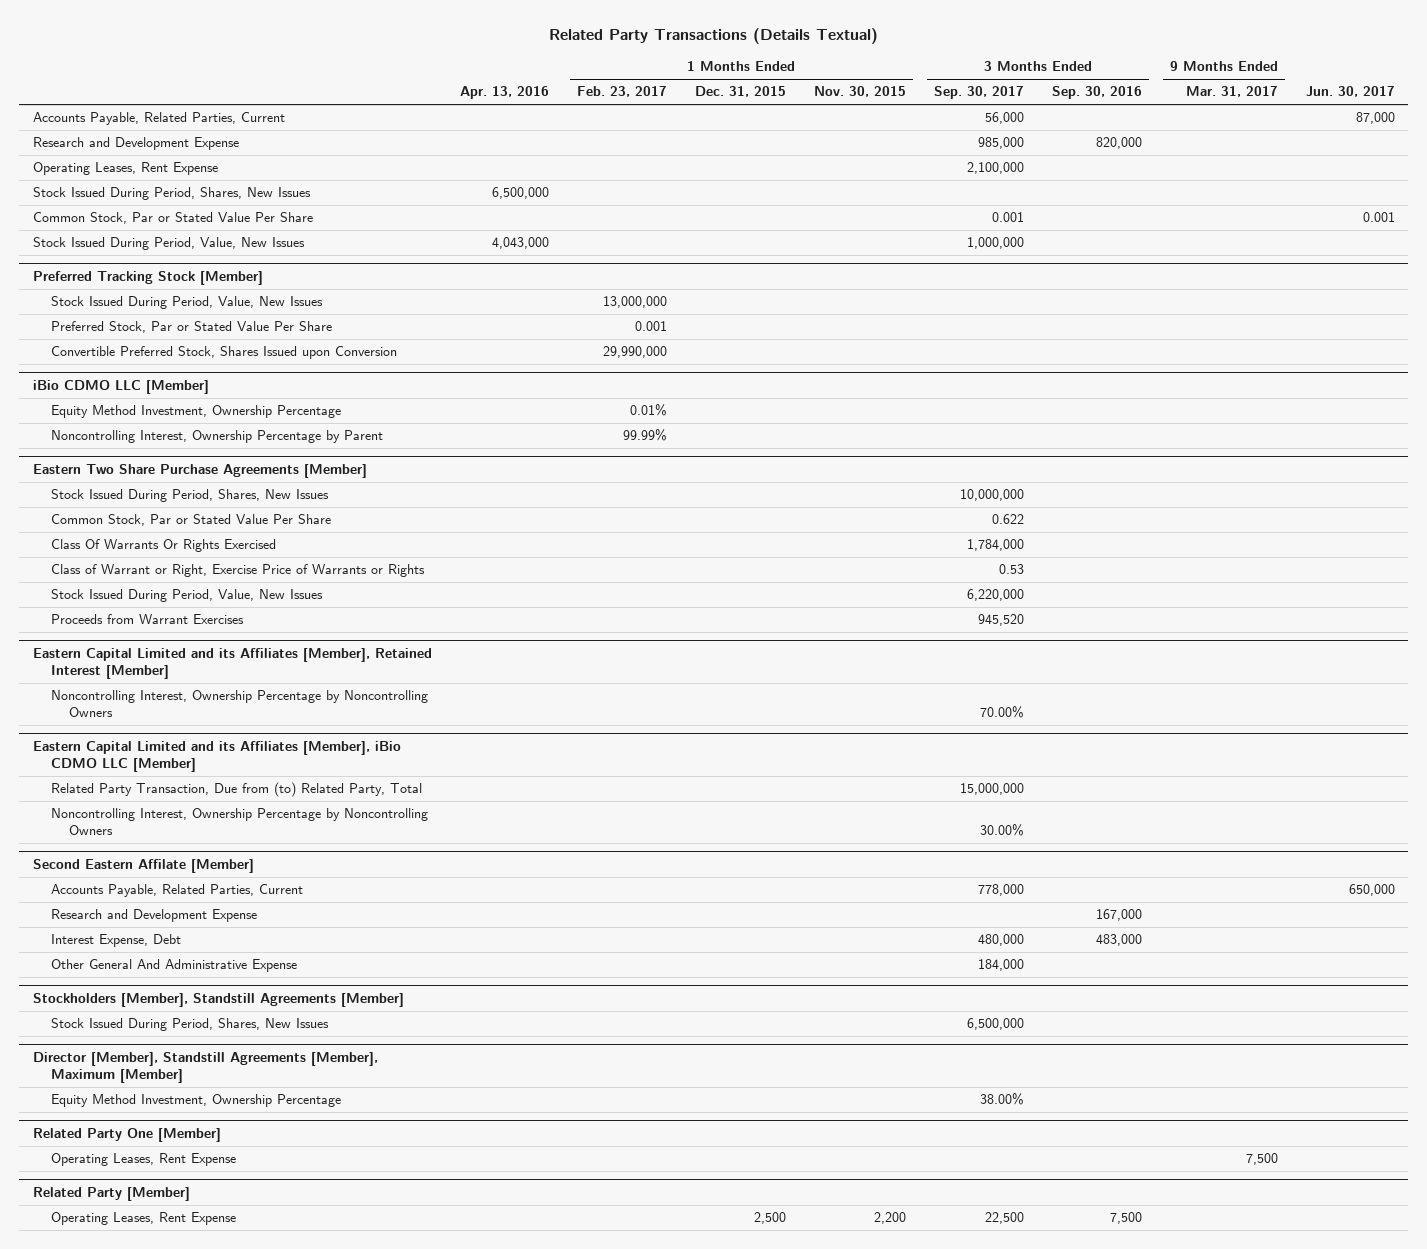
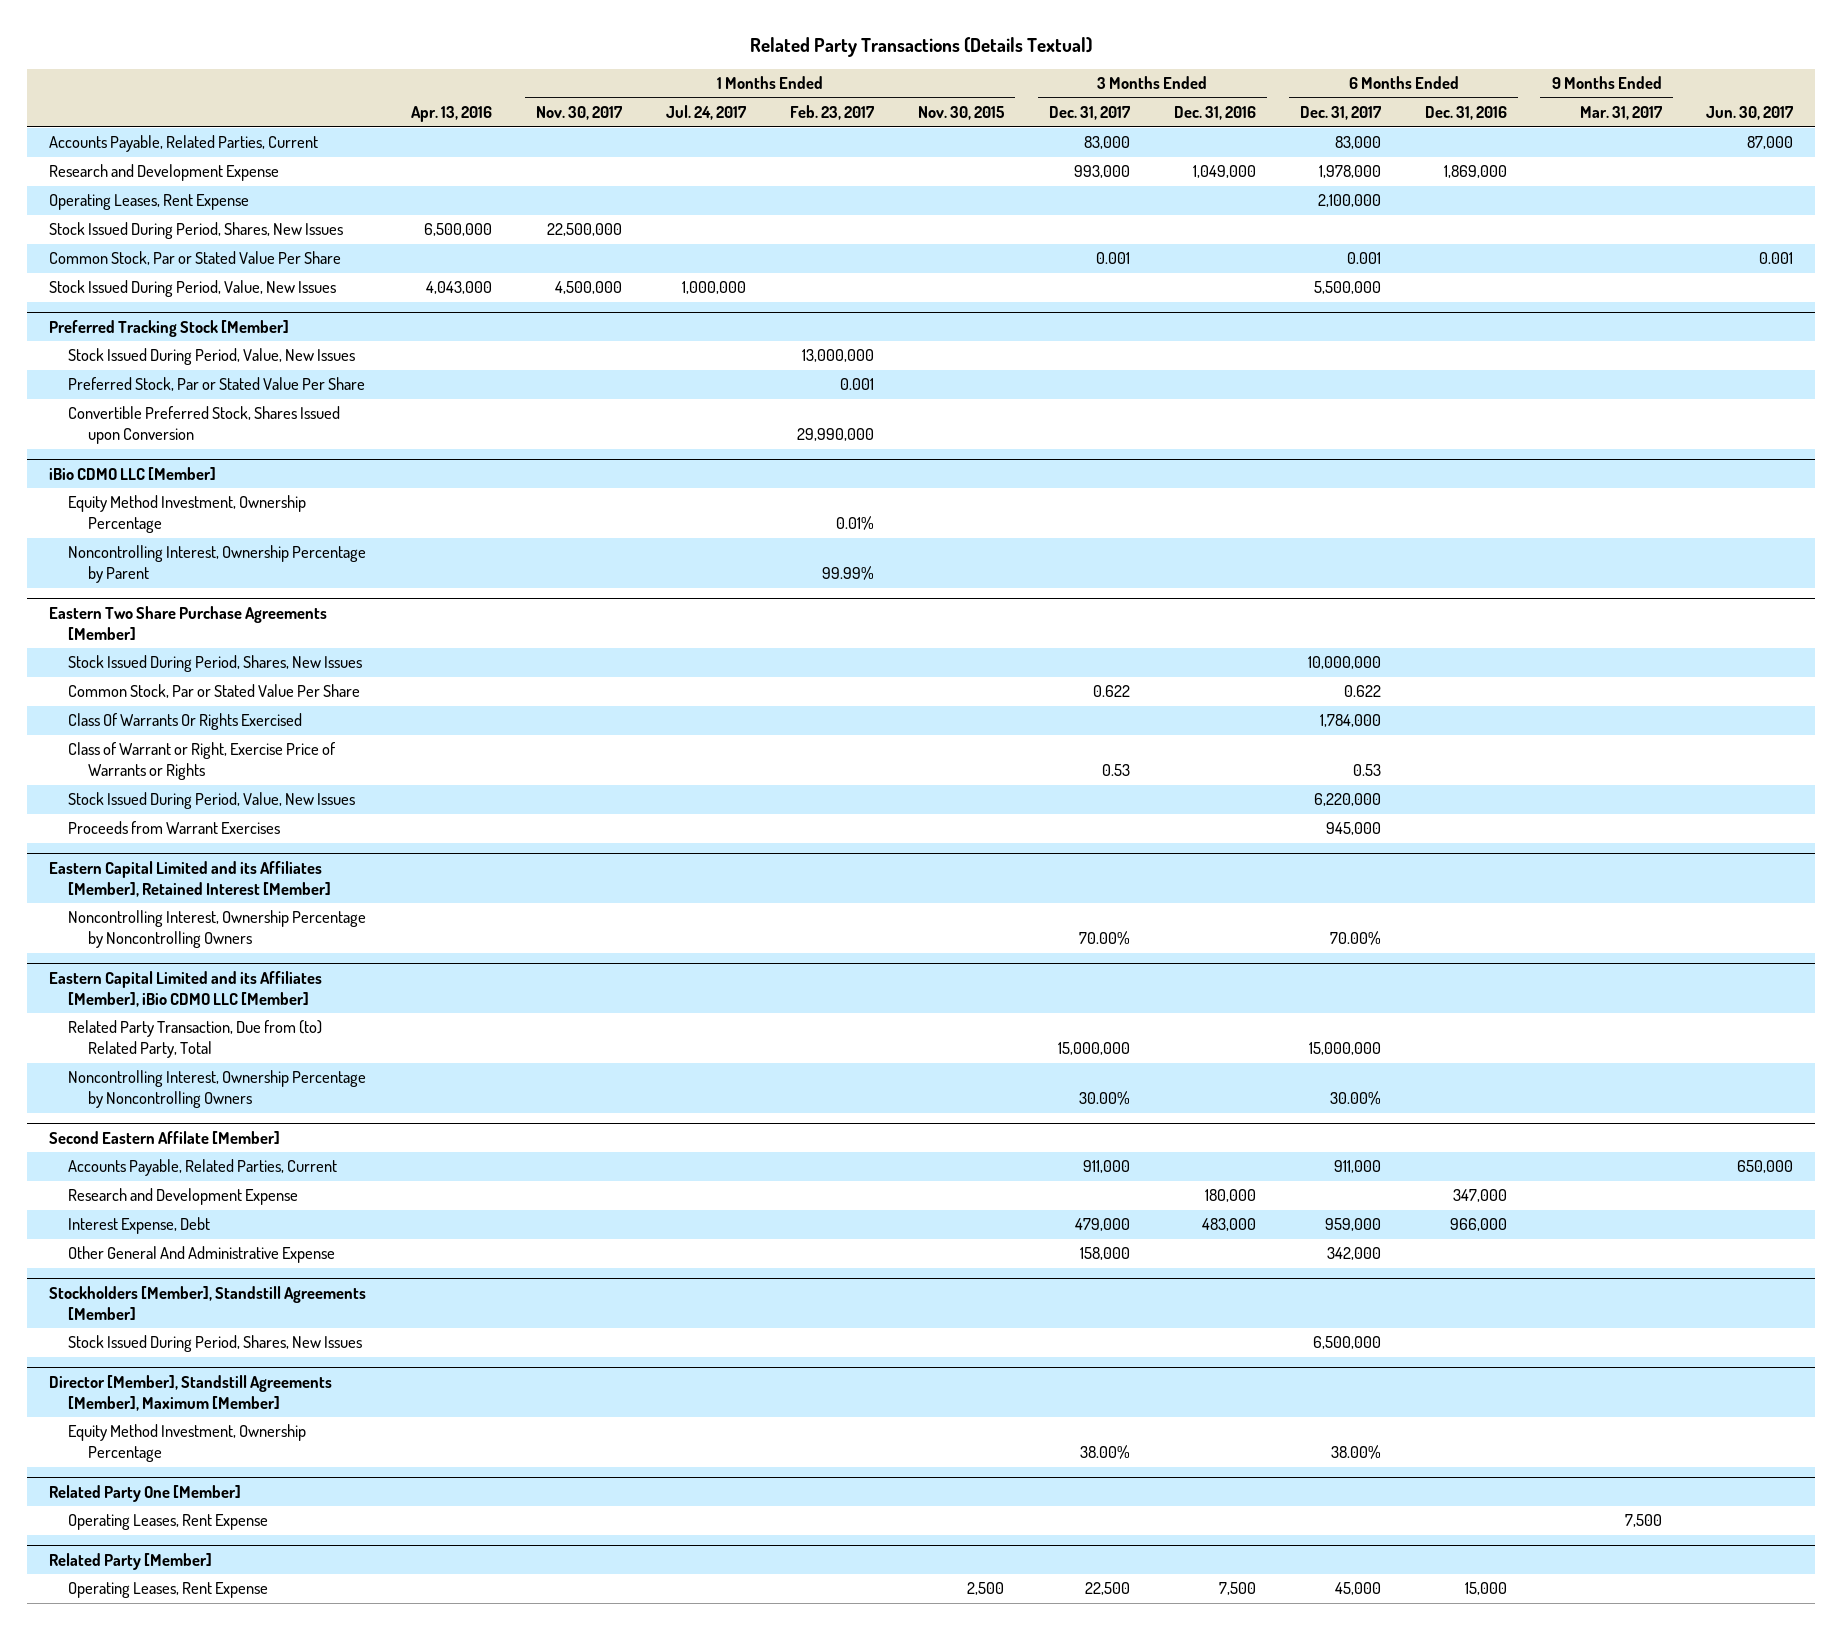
- | Apr. 13, 2016 | 1 Months Ended Feb. 23, 2017 | 1 Months Ended Dec. 31, 2015 | 1 Months Ended Nov. 30, 2015 | 3 Months Ended Sep. 30, 2017 | 3 Months Ended Sep. 30, 2016 | 9 Months Ended Mar. 31, 2017 | Jun. 30, 2017
+ | Apr. 13, 2016 | 1 Months Ended Nov. 30, 2017 | 1 Months Ended Jul. 24, 2017 | 1 Months Ended Feb. 23, 2017 | 1 Months Ended Nov. 30, 2015 | 3 Months Ended Dec. 31, 2017 | 3 Months Ended Dec. 31, 2016 | 6 Months Ended Dec. 31, 2017 | 6 Months Ended Dec. 31, 2016 | 9 Months Ended Mar. 31, 2017 | Jun. 30, 2017
@ Related Party [Member]
- Operating Leases, Rent Expense | | | 2,500 | 2,200 | 22,500 | 7,500 | |
+ Operating Leases, Rent Expense | | | | | 2,500 | 22,500 | 7,500 | 45,000 | 15,000 | |

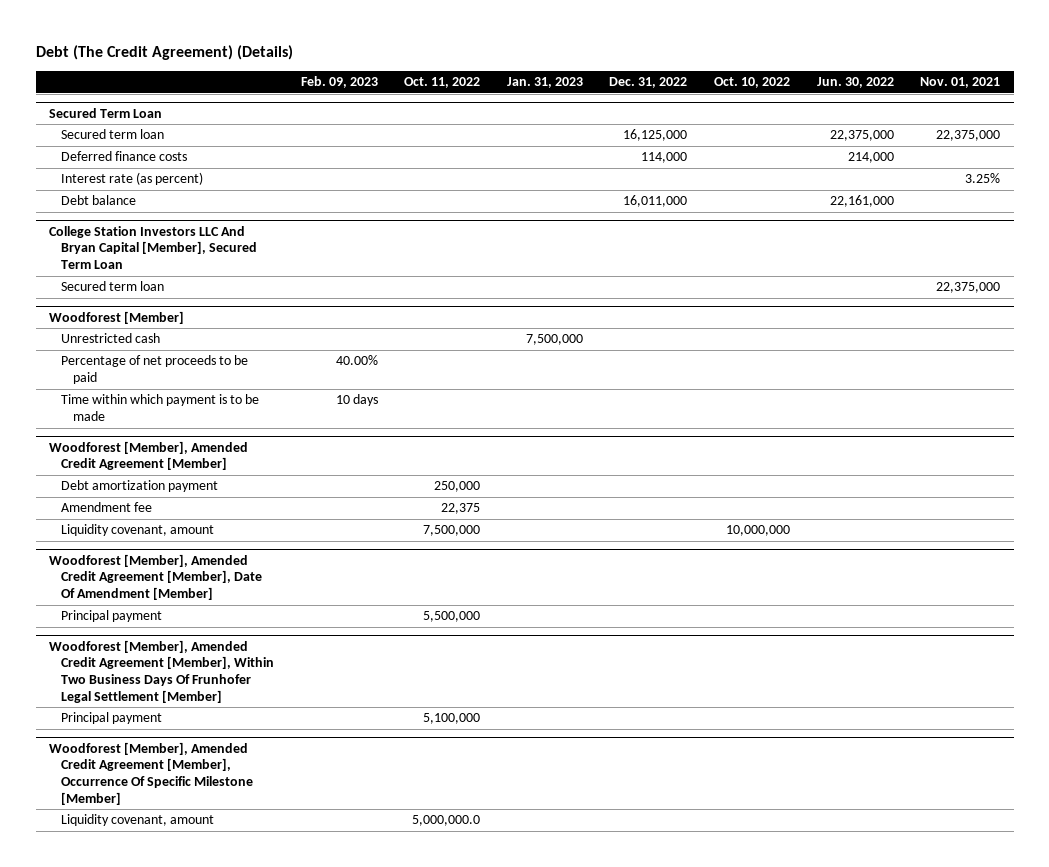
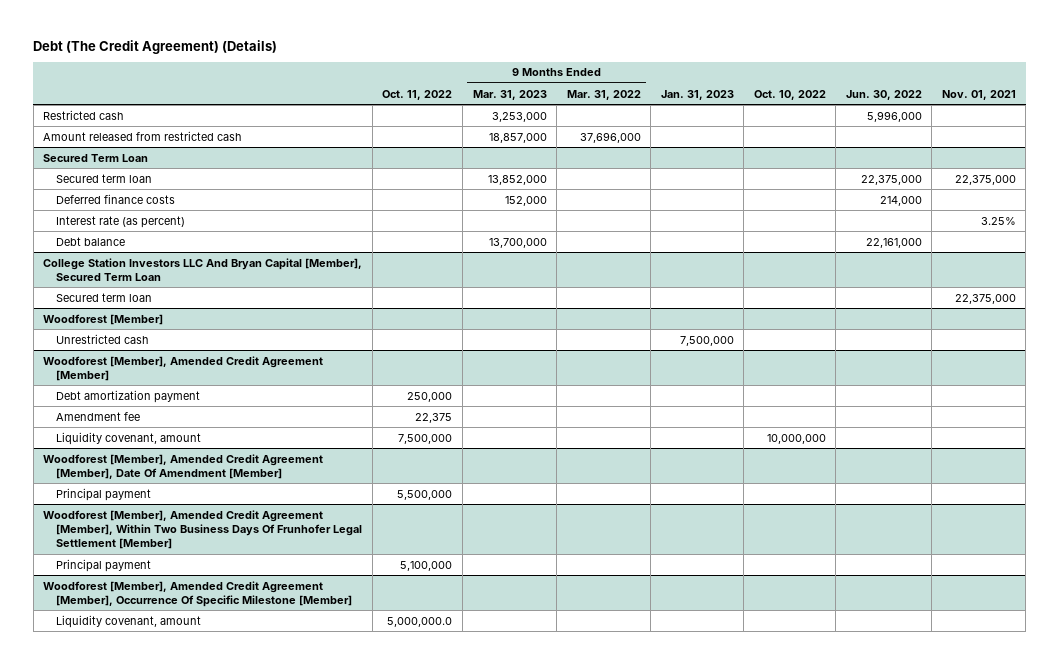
- | Feb. 09, 2023 | Oct. 11, 2022 | Jan. 31, 2023 | Dec. 31, 2022 | Oct. 10, 2022 | Jun. 30, 2022 | Nov. 01, 2021
+ | Oct. 11, 2022 | 9 Months Ended Mar. 31, 2023 | 9 Months Ended Mar. 31, 2022 | Jan. 31, 2023 | Oct. 10, 2022 | Jun. 30, 2022 | Nov. 01, 2021
+ Restricted cash | | 3,253,000 | | | | 5,996,000 |
+ Amount released from restricted cash | | 18,857,000 | 37,696,000 | | | |
@ Woodforest [Member]
- Percentage of net proceeds to be paid | 40.00% | | | | | |
- Time within which payment is to be made | 10 days | | | | | |

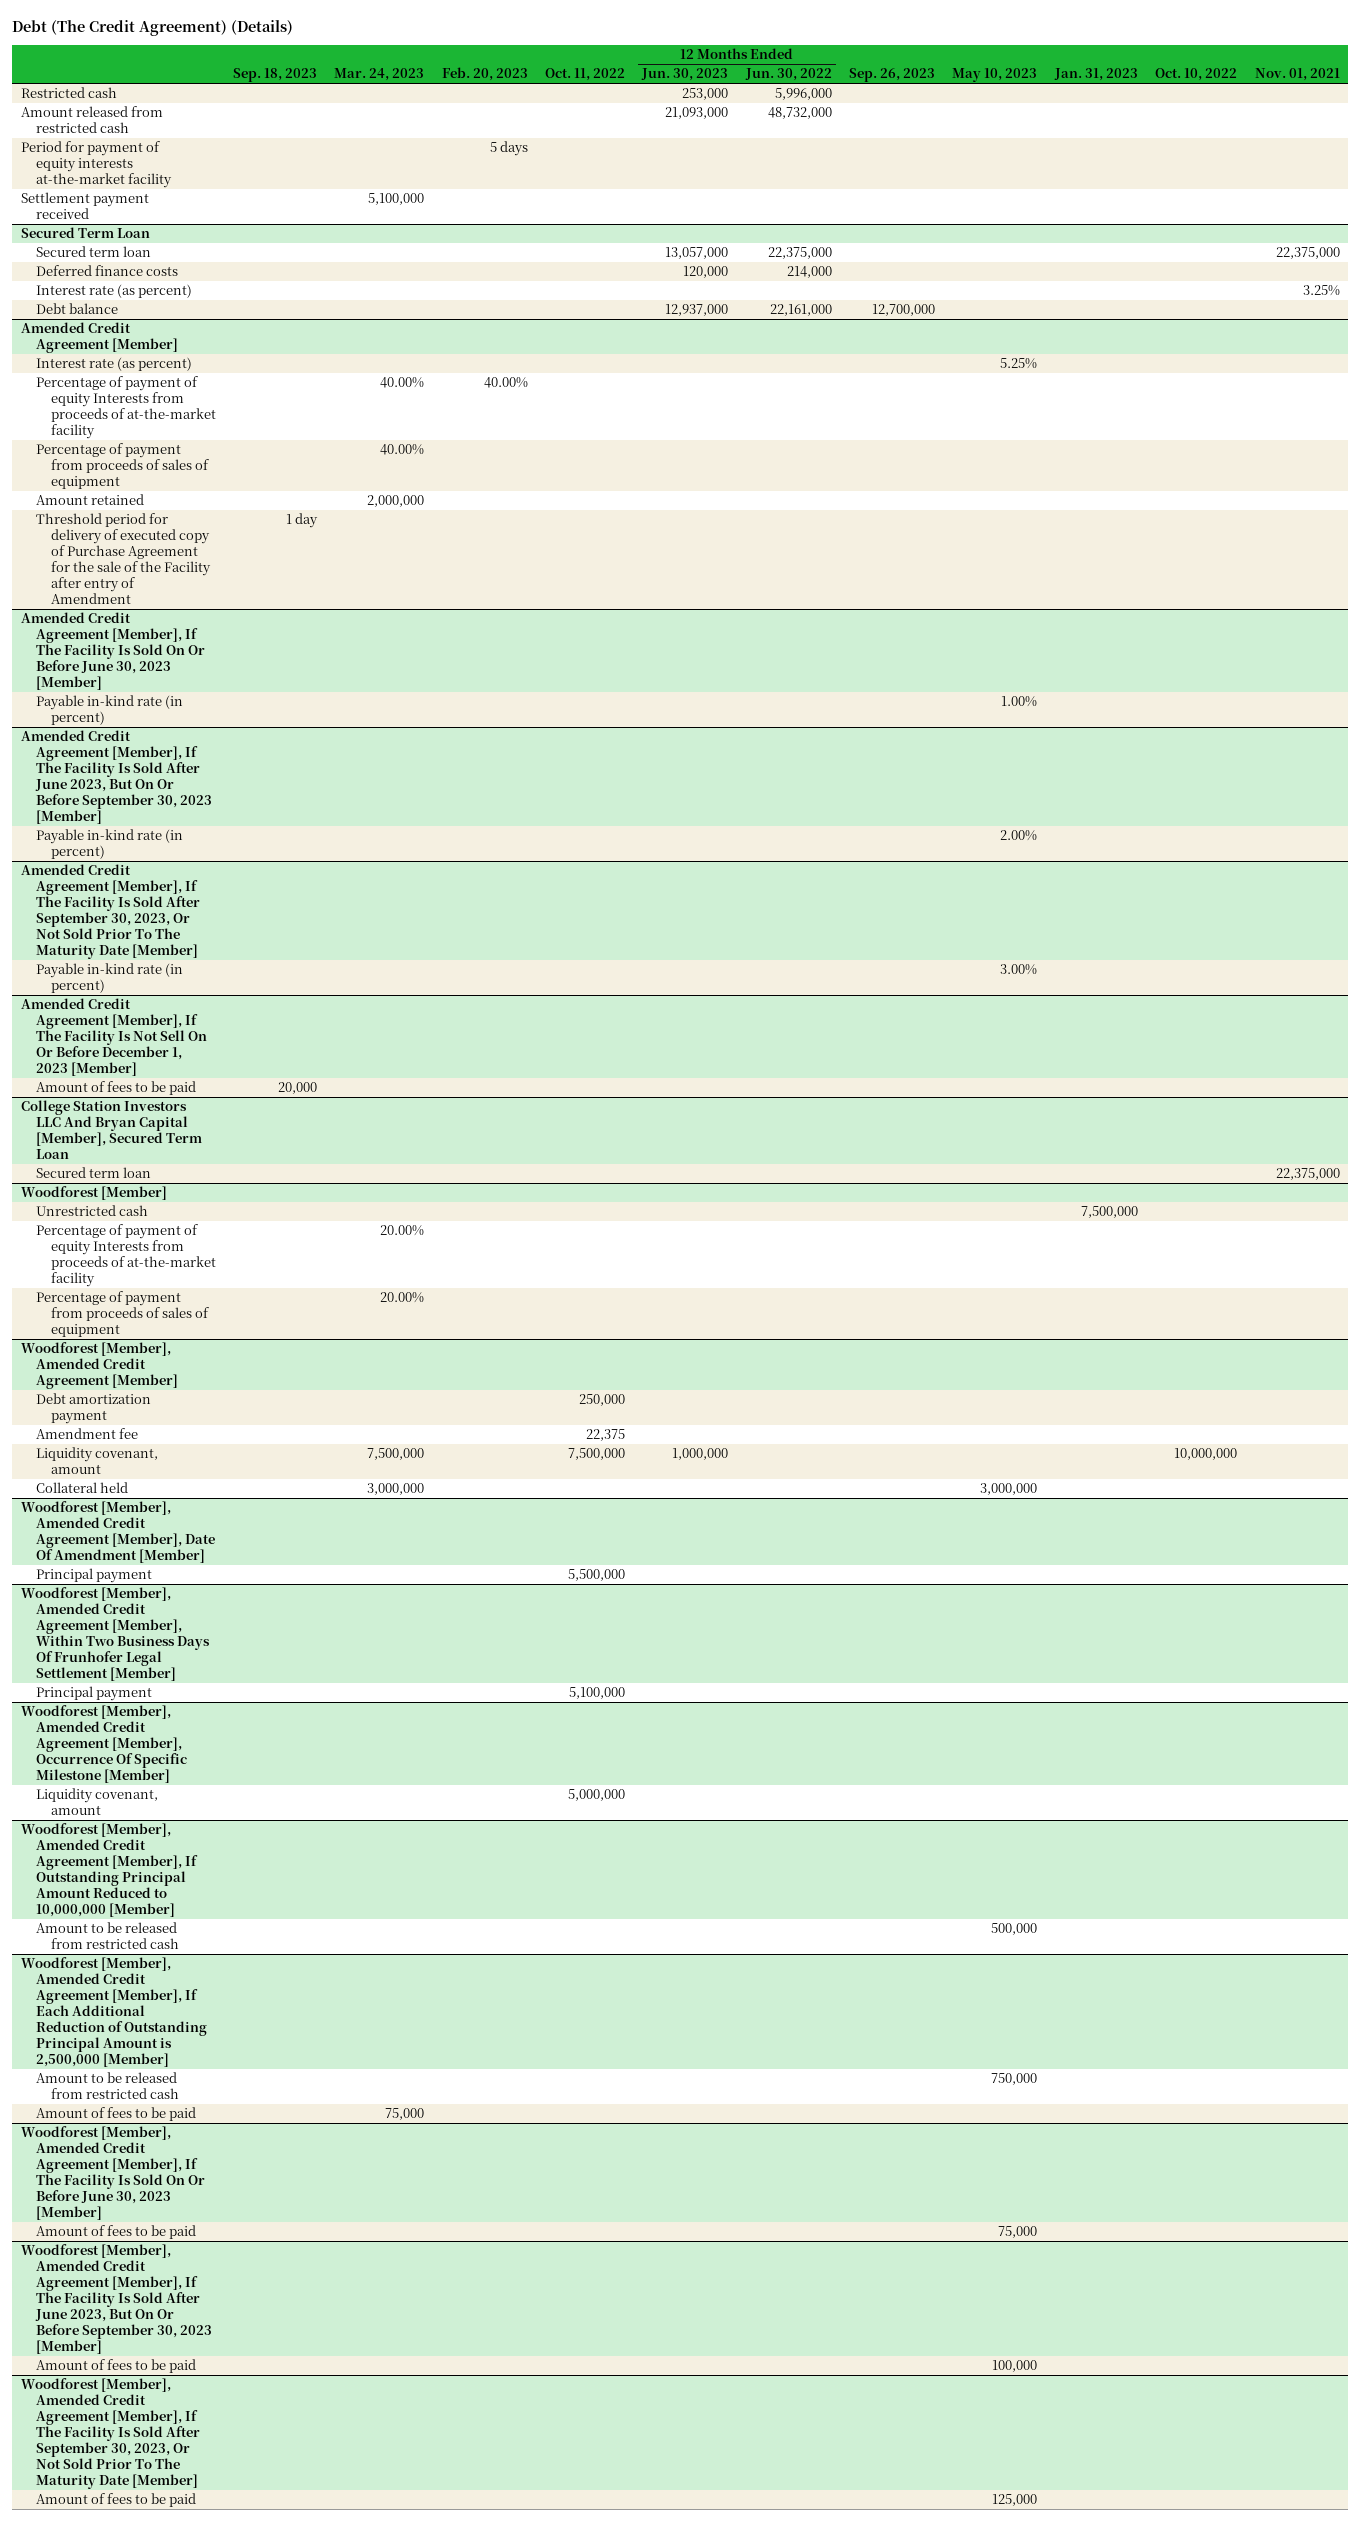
- | Oct. 11, 2022 | 9 Months Ended Mar. 31, 2023 | 9 Months Ended Mar. 31, 2022 | Jan. 31, 2023 | Oct. 10, 2022 | Jun. 30, 2022 | Nov. 01, 2021
+ | Sep. 18, 2023 | Mar. 24, 2023 | Feb. 20, 2023 | Oct. 11, 2022 | 12 Months Ended Jun. 30, 2023 | 12 Months Ended Jun. 30, 2022 | Sep. 26, 2023 | May 10, 2023 | Jan. 31, 2023 | Oct. 10, 2022 | Nov. 01, 2021
+ Period for payment of equity interests at-the-market facility | | | 5 days | | | | | | | |
+ Settlement payment received | | 5,100,000 | | | | | | | | |
+ Amended Credit Agreement [Member]
+ Interest rate (as percent) | | | | | | | | 5.25% | | |
+ Percentage of payment of equity Interests from proceeds of at-the-market facility | | 40.00% | 40.00% | | | | | | | |
+ Percentage of payment from proceeds of sales of equipment | | 40.00% | | | | | | | | |
+ Amount retained | | 2,000,000 | | | | | | | | |
+ Threshold period for delivery of executed copy of Purchase Agreement for the sale of the Facility after entry of Amendment | 1 day | | | | | | | | | |
+ Amended Credit Agreement [Member], If The Facility Is Sold On Or Before June 30, 2023 [Member]
+ Payable in-kind rate (in percent) | | | | | | | | 1.00% | | |
+ Amended Credit Agreement [Member], If The Facility Is Sold After June 2023, But On Or Before September 30, 2023 [Member]
+ Payable in-kind rate (in percent) | | | | | | | | 2.00% | | |
+ Amended Credit Agreement [Member], If The Facility Is Sold After September 30, 2023, Or Not Sold Prior To The Maturity Date [Member]
+ Payable in-kind rate (in percent) | | | | | | | | 3.00% | | |
+ Amended Credit Agreement [Member], If The Facility Is Not Sell On Or Before December 1, 2023 [Member]
+ Amount of fees to be paid | 20,000 | | | | | | | | | |
@ Woodforest [Member]
+ Percentage of payment of equity Interests from proceeds of at-the-market facility | | 20.00% | | | | | | | | |
+ Percentage of payment from proceeds of sales of equipment | | 20.00% | | | | | | | | |
@ Woodforest [Member], Amended Credit Agreement [Member]
+ Collateral held | | 3,000,000 | | | | | | 3,000,000 | | |
@ Woodforest [Member], Amended Credit Agreement [Member], Occurrence Of Specific Milestone [Member]
- Liquidity covenant, amount | 5,000,000.0 | | | | | |
+ Liquidity covenant, amount | | | | 5,000,000 | | | | | | |
+ Woodforest [Member], Amended Credit Agreement [Member], If Outstanding Principal Amount Reduced to 10,000,000 [Member]
+ Amount to be released from restricted cash | | | | | | | | 500,000 | | |
+ Woodforest [Member], Amended Credit Agreement [Member], If Each Additional Reduction of Outstanding Principal Amount is 2,500,000 [Member]
+ Amount to be released from restricted cash | | | | | | | | 750,000 | | |
+ Amount of fees to be paid | | 75,000 | | | | | | | | |
+ Woodforest [Member], Amended Credit Agreement [Member], If The Facility Is Sold On Or Before June 30, 2023 [Member]
+ Amount of fees to be paid | | | | | | | | 75,000 | | |
+ Woodforest [Member], Amended Credit Agreement [Member], If The Facility Is Sold After June 2023, But On Or Before September 30, 2023 [Member]
+ Amount of fees to be paid | | | | | | | | 100,000 | | |
+ Woodforest [Member], Amended Credit Agreement [Member], If The Facility Is Sold After September 30, 2023, Or Not Sold Prior To The Maturity Date [Member]
+ Amount of fees to be paid | | | | | | | | 125,000 | | |

